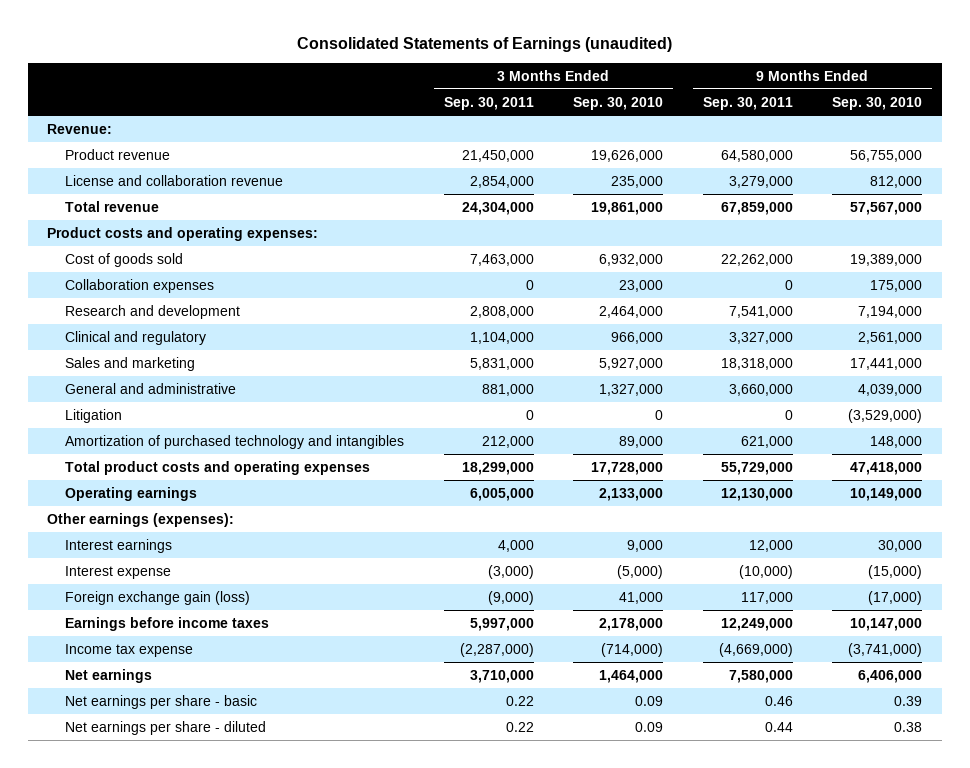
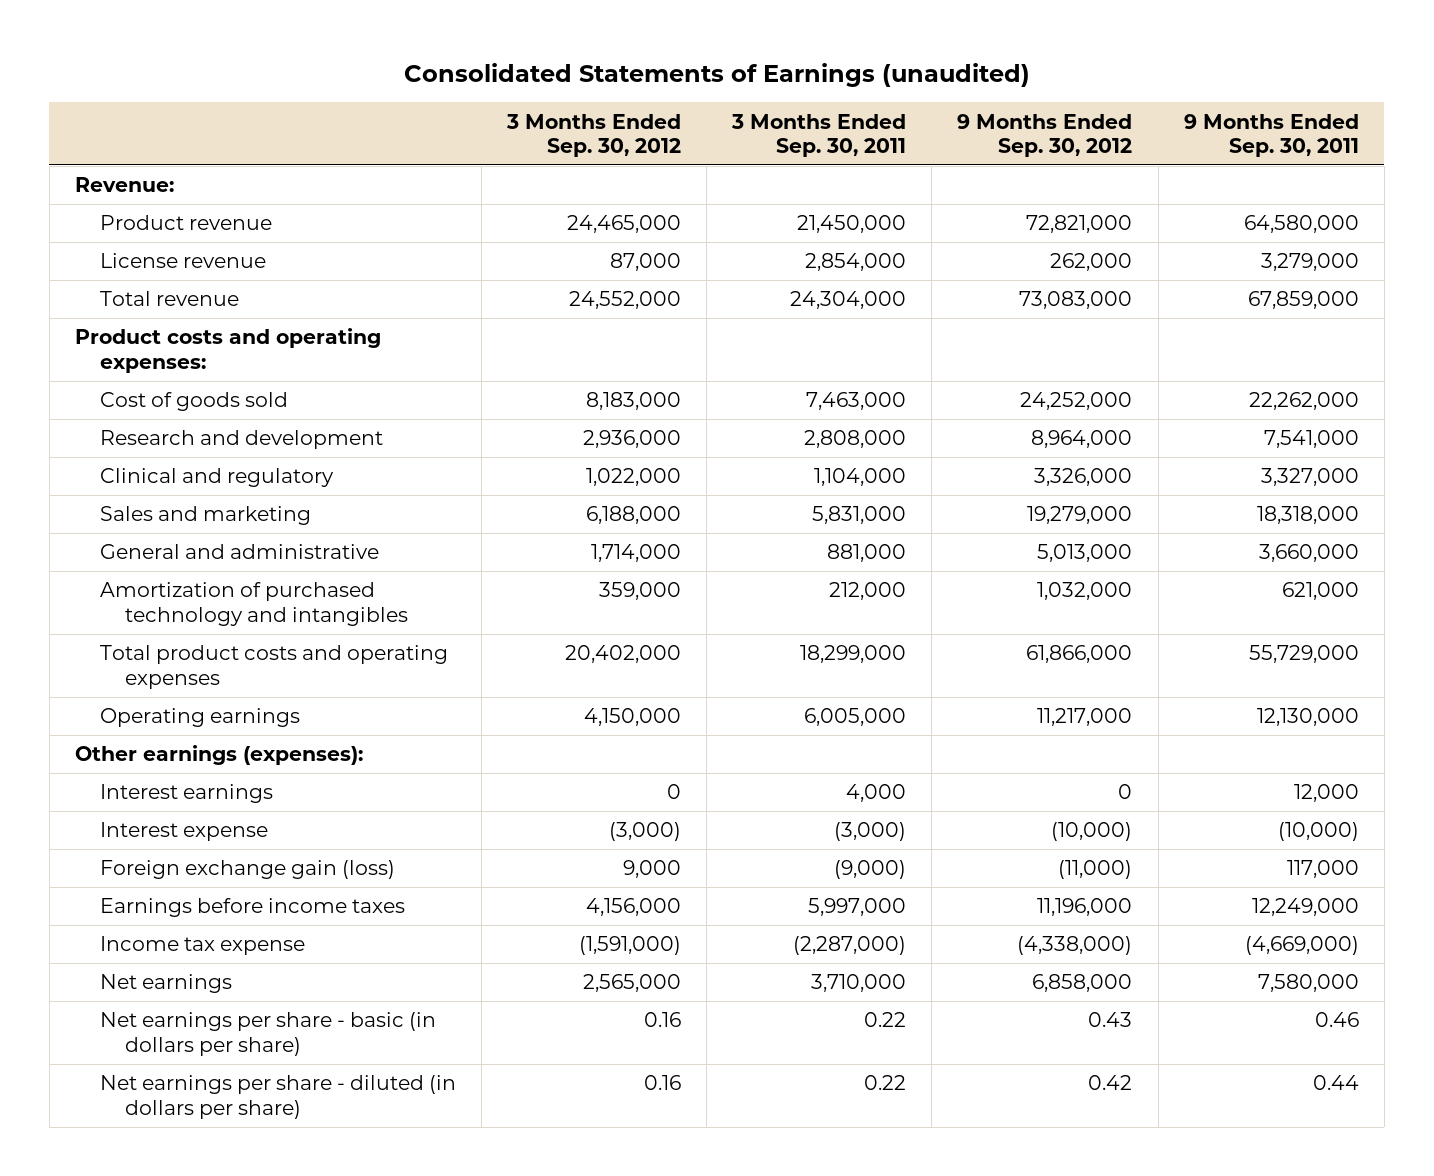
- | 3 Months Ended Sep. 30, 2011 | 3 Months Ended Sep. 30, 2010 | 9 Months Ended Sep. 30, 2011 | 9 Months Ended Sep. 30, 2010
+ | 3 Months Ended Sep. 30, 2012 | 3 Months Ended Sep. 30, 2011 | 9 Months Ended Sep. 30, 2012 | 9 Months Ended Sep. 30, 2011
- License and collaboration revenue | 2,854,000 | 235,000 | 3,279,000 | 812,000
+ License revenue | 87,000 | 2,854,000 | 262,000 | 3,279,000
- Collaboration expenses | 0 | 23,000 | 0 | 175,000
- Litigation | 0 | 0 | 0 | (3,529,000)
- Net earnings per share - basic | 0.22 | 0.09 | 0.46 | 0.39
- Net earnings per share - diluted | 0.22 | 0.09 | 0.44 | 0.38
+ Net earnings per share - basic (in dollars per share) | 0.16 | 0.22 | 0.43 | 0.46
+ Net earnings per share - diluted (in dollars per share) | 0.16 | 0.22 | 0.42 | 0.44

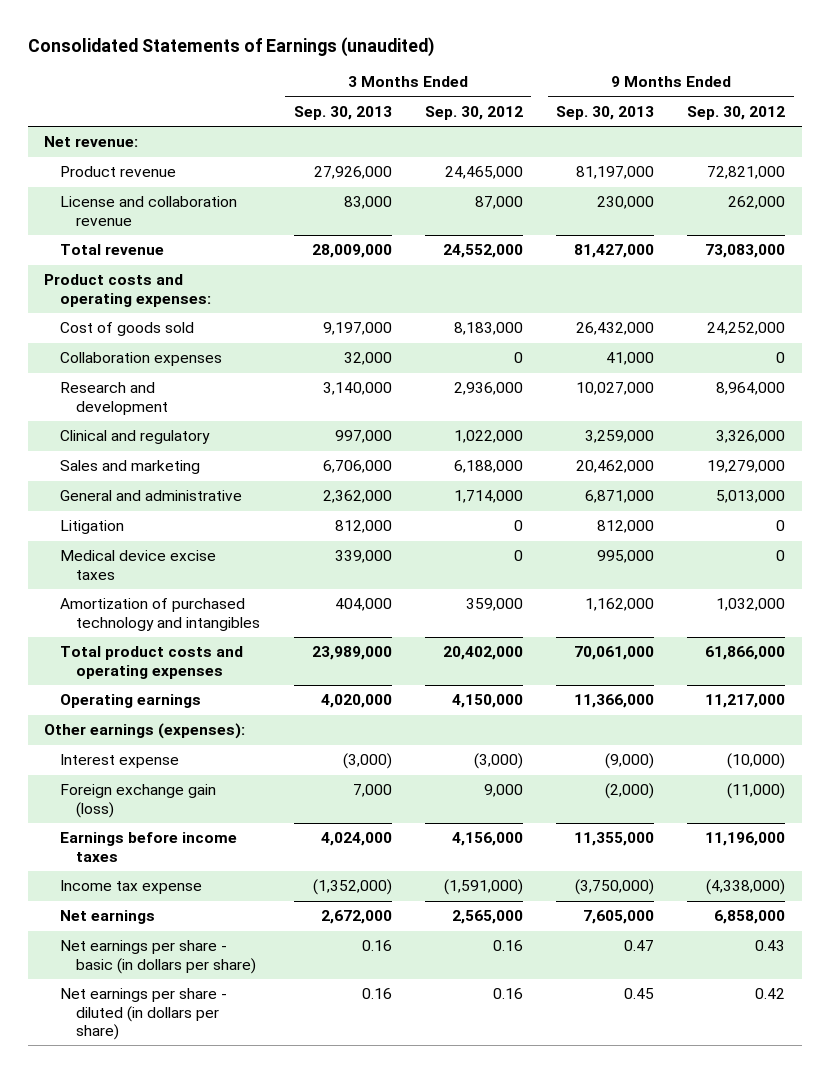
- | 3 Months Ended Sep. 30, 2012 | 3 Months Ended Sep. 30, 2011 | 9 Months Ended Sep. 30, 2012 | 9 Months Ended Sep. 30, 2011
+ | 3 Months Ended Sep. 30, 2013 | 3 Months Ended Sep. 30, 2012 | 9 Months Ended Sep. 30, 2013 | 9 Months Ended Sep. 30, 2012
- Revenue:
+ Net revenue:
- License revenue | 87,000 | 2,854,000 | 262,000 | 3,279,000
+ License and collaboration revenue | 83,000 | 87,000 | 230,000 | 262,000
+ Collaboration expenses | 32,000 | 0 | 41,000 | 0
+ Litigation | 812,000 | 0 | 812,000 | 0
+ Medical device excise taxes | 339,000 | 0 | 995,000 | 0
- Interest earnings | 0 | 4,000 | 0 | 12,000

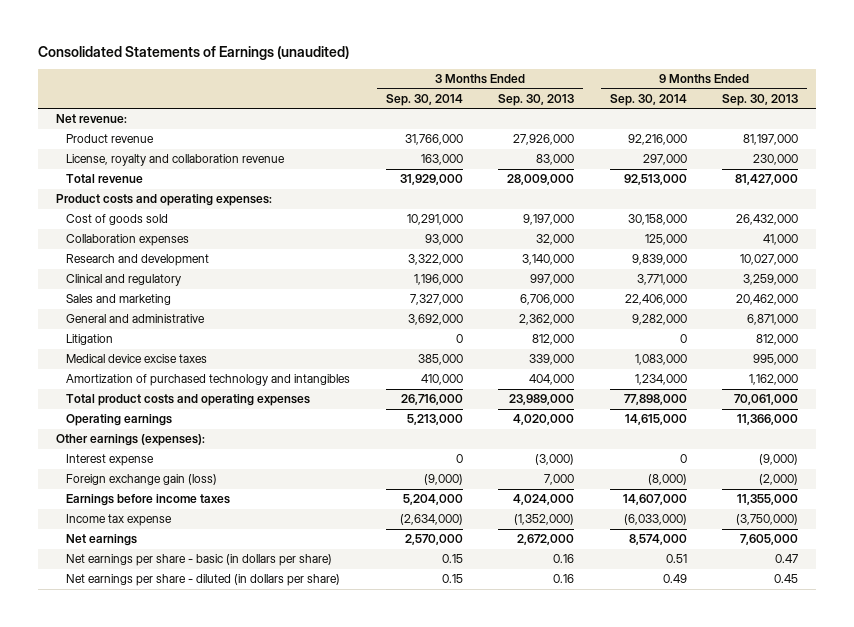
- | 3 Months Ended Sep. 30, 2013 | 3 Months Ended Sep. 30, 2012 | 9 Months Ended Sep. 30, 2013 | 9 Months Ended Sep. 30, 2012
+ | 3 Months Ended Sep. 30, 2014 | 3 Months Ended Sep. 30, 2013 | 9 Months Ended Sep. 30, 2014 | 9 Months Ended Sep. 30, 2013
- License and collaboration revenue | 83,000 | 87,000 | 230,000 | 262,000
+ License, royalty and collaboration revenue | 163,000 | 83,000 | 297,000 | 230,000

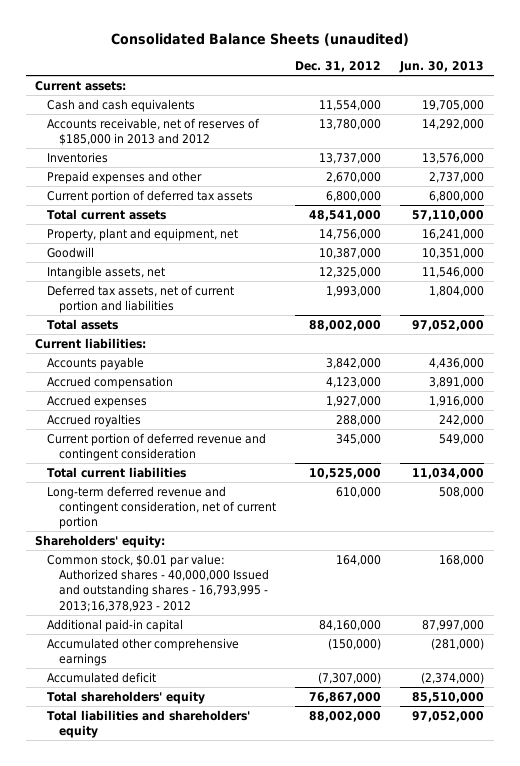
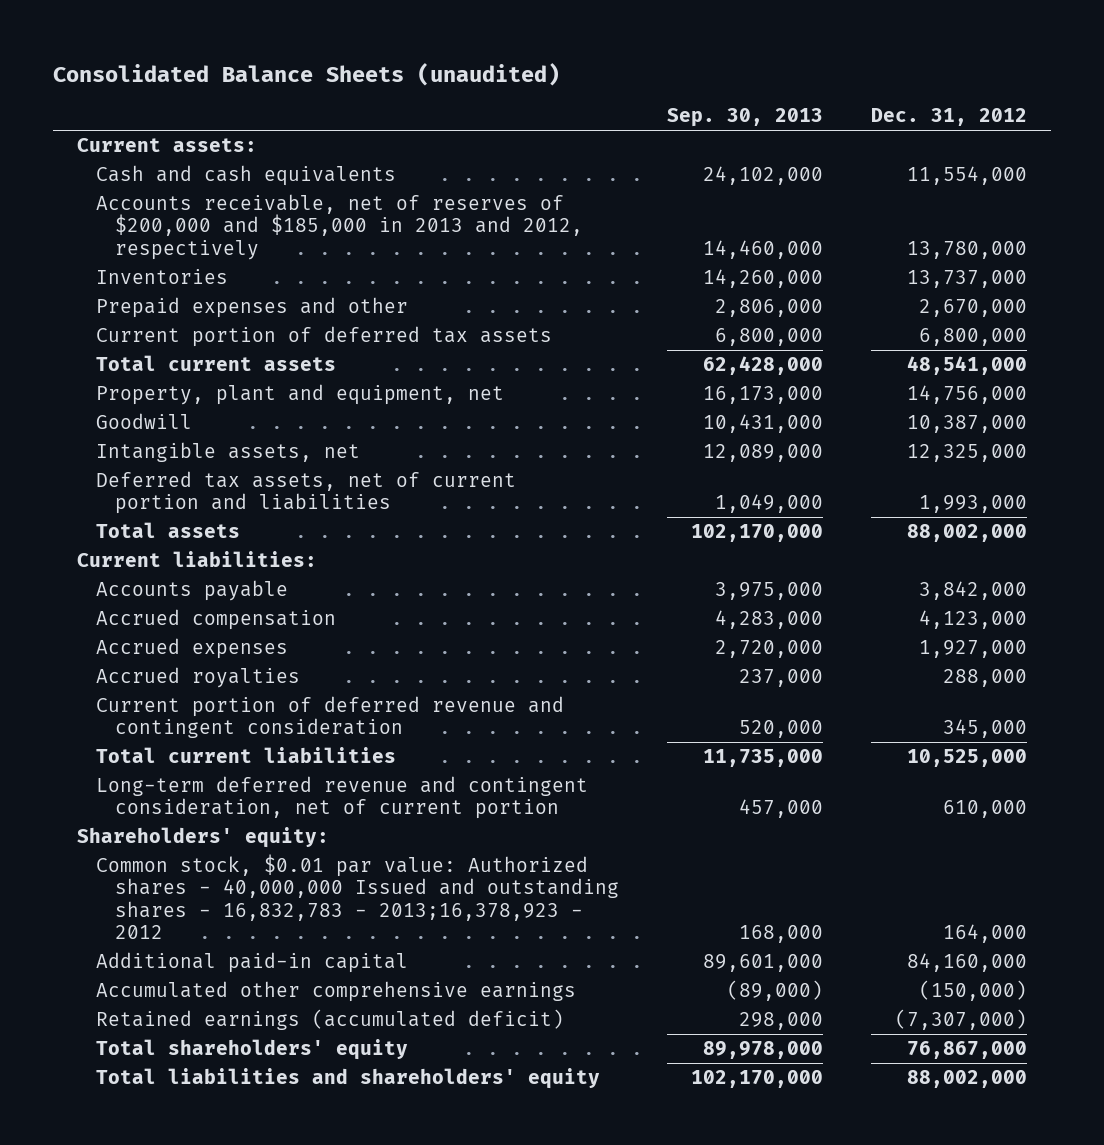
- | Dec. 31, 2012 | Jun. 30, 2013
+ | Sep. 30, 2013 | Dec. 31, 2012
- Accounts receivable, net of reserves of $185,000 in 2013 and 2012 | 13,780,000 | 14,292,000
+ Accounts receivable, net of reserves of $200,000 and $185,000 in 2013 and 2012, respectively | 14,460,000 | 13,780,000
- Common stock, $0.01 par value: Authorized shares - 40,000,000 Issued and outstanding shares - 16,793,995 - 2013;16,378,923 - 2012 | 164,000 | 168,000
+ Common stock, $0.01 par value: Authorized shares - 40,000,000 Issued and outstanding shares - 16,832,783 - 2013;16,378,923 - 2012 | 168,000 | 164,000
- Accumulated deficit | (7,307,000) | (2,374,000)
+ Retained earnings (accumulated deficit) | 298,000 | (7,307,000)

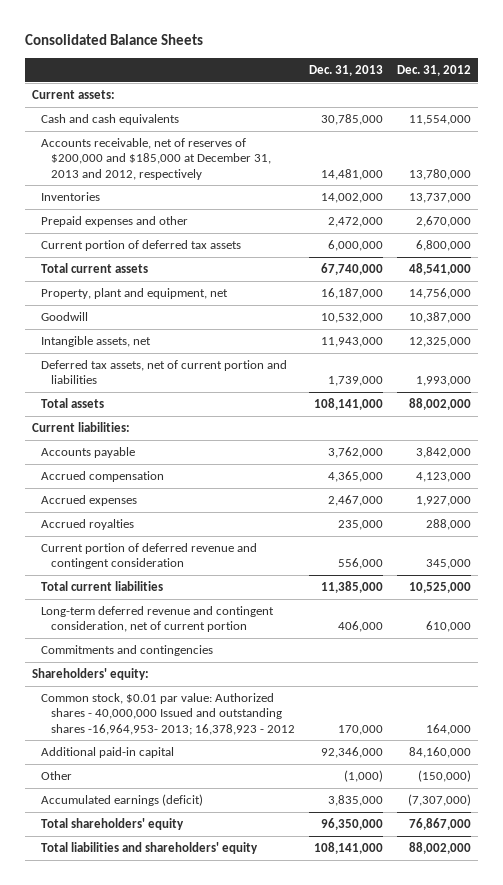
- Consolidated Balance Sheets (unaudited)
+ Consolidated Balance Sheets
- | Sep. 30, 2013 | Dec. 31, 2012
+ | Dec. 31, 2013 | Dec. 31, 2012
- Accounts receivable, net of reserves of $200,000 and $185,000 in 2013 and 2012, respectively | 14,460,000 | 13,780,000
+ Accounts receivable, net of reserves of $200,000 and $185,000 at December 31, 2013 and 2012, respectively | 14,481,000 | 13,780,000
+ Commitments and contingencies
- Common stock, $0.01 par value: Authorized shares - 40,000,000 Issued and outstanding shares - 16,832,783 - 2013;16,378,923 - 2012 | 168,000 | 164,000
+ Common stock, $0.01 par value: Authorized shares - 40,000,000 Issued and outstanding shares -16,964,953- 2013; 16,378,923 - 2012 | 170,000 | 164,000
- Accumulated other comprehensive earnings | (89,000) | (150,000)
- Retained earnings (accumulated deficit) | 298,000 | (7,307,000)
+ Other | (1,000) | (150,000)
+ Accumulated earnings (deficit) | 3,835,000 | (7,307,000)

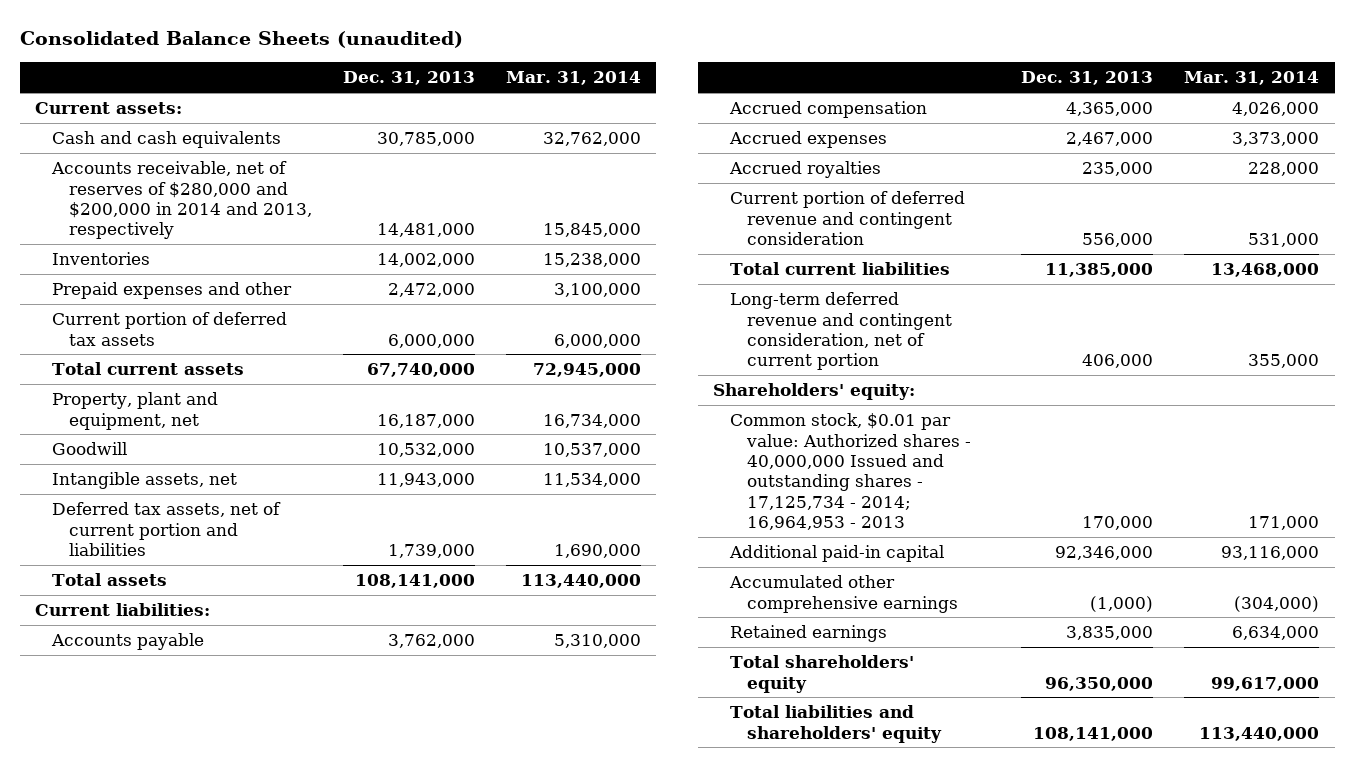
- Consolidated Balance Sheets
+ Consolidated Balance Sheets (unaudited)
- | Dec. 31, 2013 | Dec. 31, 2012
+ | Dec. 31, 2013 | Mar. 31, 2014
- Accounts receivable, net of reserves of $200,000 and $185,000 at December 31, 2013 and 2012, respectively | 14,481,000 | 13,780,000
+ Accounts receivable, net of reserves of $280,000 and $200,000 in 2014 and 2013, respectively | 14,481,000 | 15,845,000
- Commitments and contingencies
- Common stock, $0.01 par value: Authorized shares - 40,000,000 Issued and outstanding shares -16,964,953- 2013; 16,378,923 - 2012 | 170,000 | 164,000
+ Common stock, $0.01 par value: Authorized shares - 40,000,000 Issued and outstanding shares - 17,125,734 - 2014; 16,964,953 - 2013 | 170,000 | 171,000
- Other | (1,000) | (150,000)
- Accumulated earnings (deficit) | 3,835,000 | (7,307,000)
+ Accumulated other comprehensive earnings | (1,000) | (304,000)
+ Retained earnings | 3,835,000 | 6,634,000

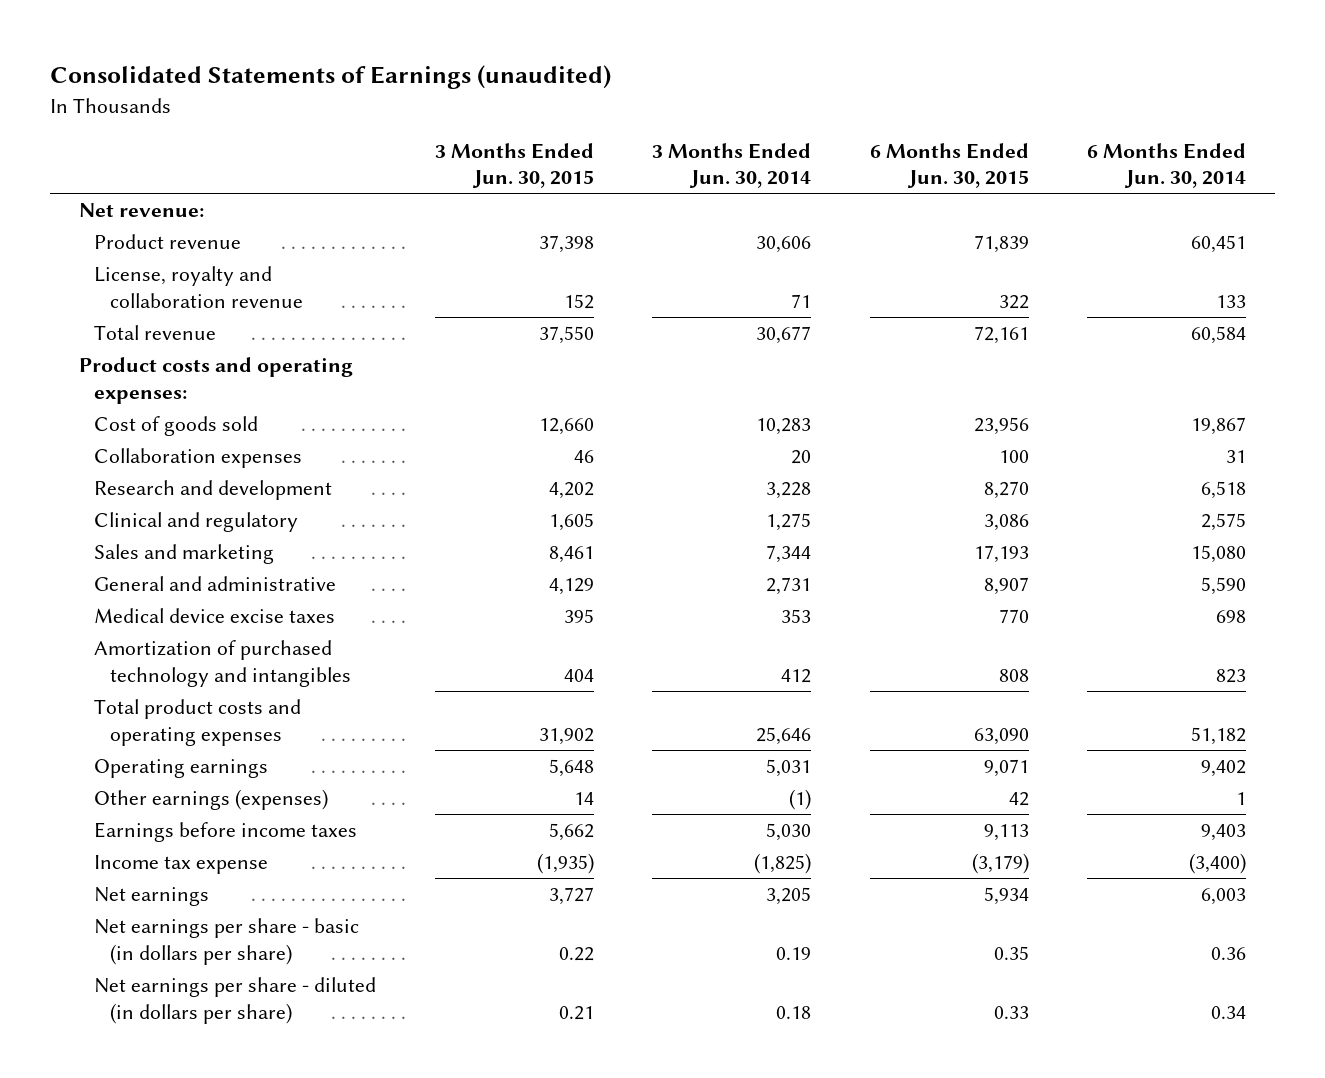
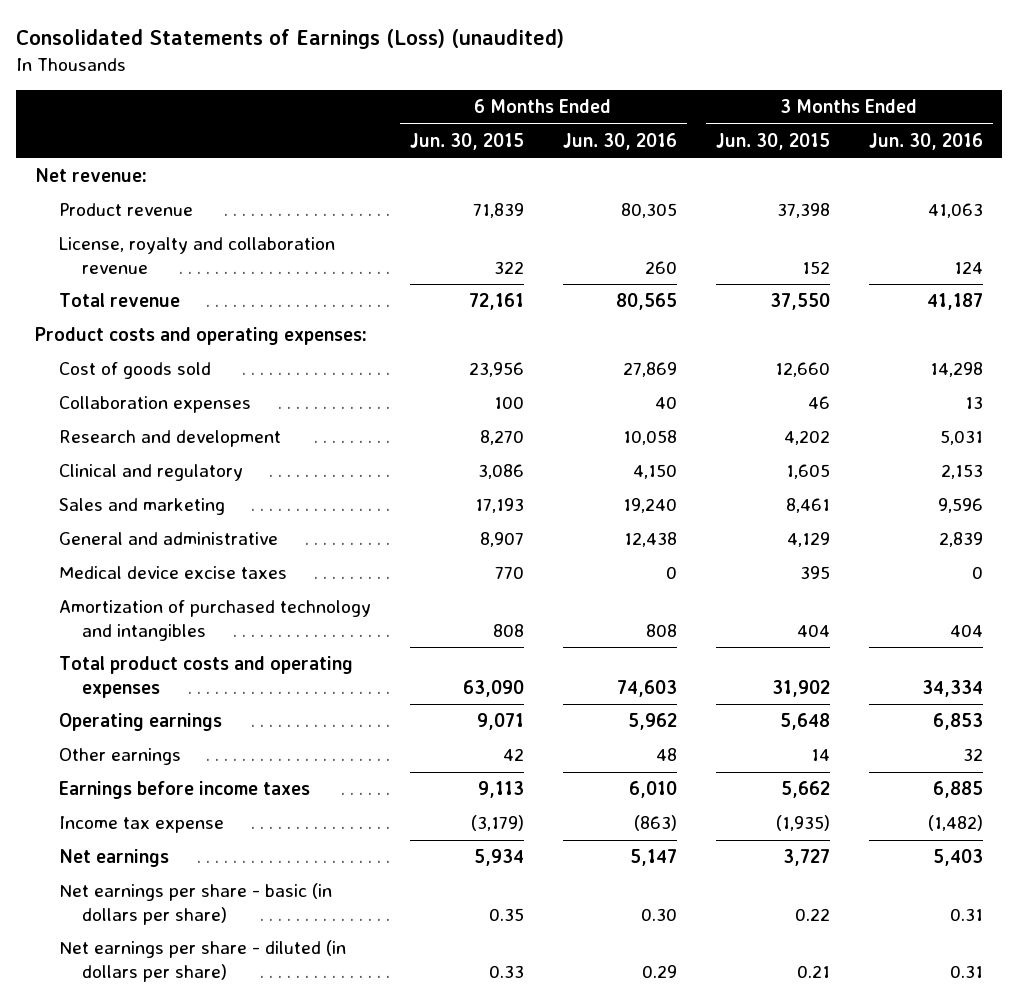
- Consolidated Statements of Earnings (unaudited)
+ Consolidated Statements of Earnings (Loss) (unaudited)
- | 3 Months Ended Jun. 30, 2015 | 3 Months Ended Jun. 30, 2014 | 6 Months Ended Jun. 30, 2015 | 6 Months Ended Jun. 30, 2014
+ | 6 Months Ended Jun. 30, 2015 | 6 Months Ended Jun. 30, 2016 | 3 Months Ended Jun. 30, 2015 | 3 Months Ended Jun. 30, 2016
- Other earnings (expenses) | 14 | (1) | 42 | 1
+ Other earnings | 42 | 48 | 14 | 32

